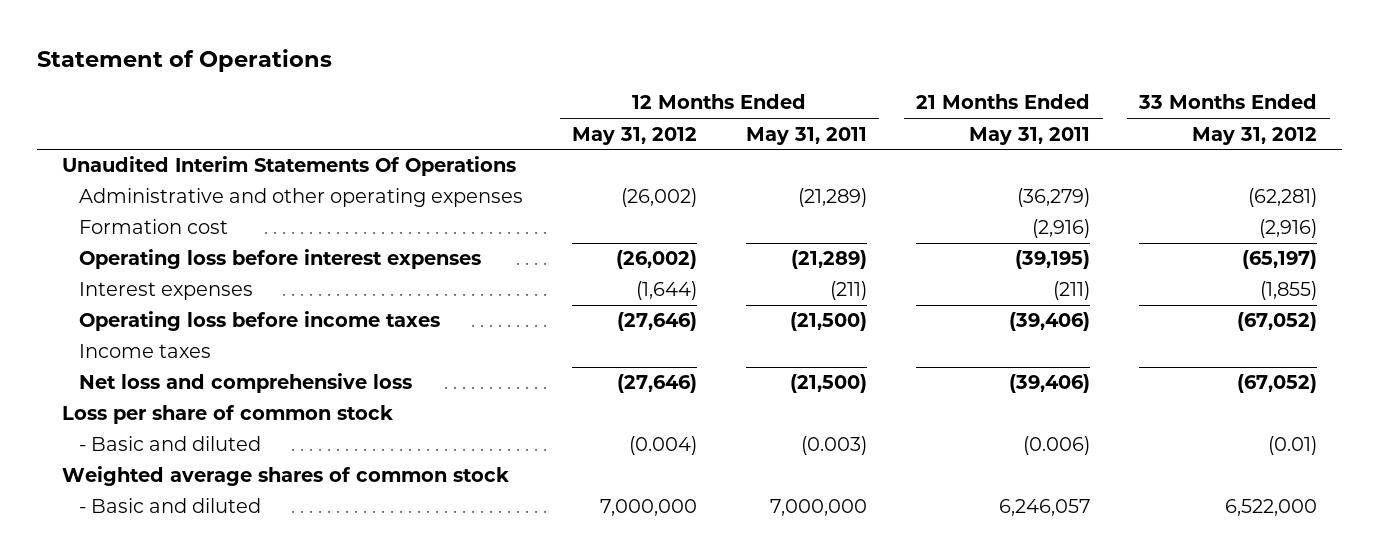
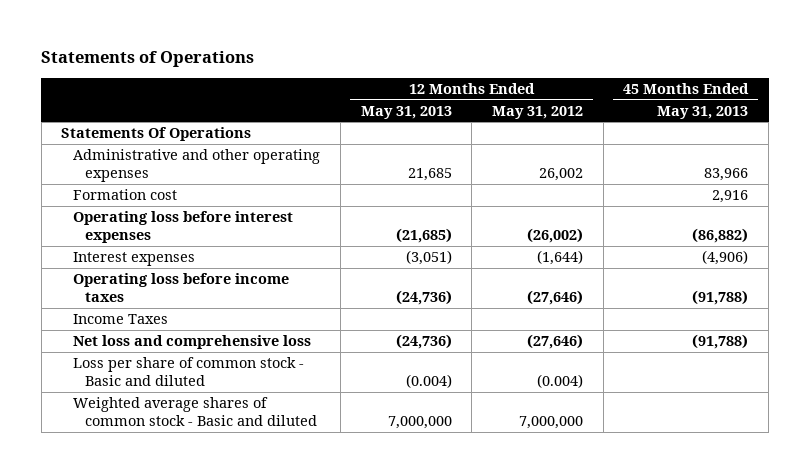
- Statement of Operations
+ Statements of Operations
- | 12 Months Ended May 31, 2012 | 12 Months Ended May 31, 2011 | 21 Months Ended May 31, 2011 | 33 Months Ended May 31, 2012
+ | 12 Months Ended May 31, 2013 | 12 Months Ended May 31, 2012 | 45 Months Ended May 31, 2013
- Unaudited Interim Statements Of Operations
- Administrative and other operating expenses | (26,002) | (21,289) | (36,279) | (62,281)
+ Statements Of Operations
+ Administrative and other operating expenses | 21,685 | 26,002 | 83,966
- Income taxes
+ Income Taxes
- Loss per share of common stock
- - Basic and diluted | (0.004) | (0.003) | (0.006) | (0.01)
- Weighted average shares of common stock
- - Basic and diluted | 7,000,000 | 7,000,000 | 6,246,057 | 6,522,000
+ Loss per share of common stock - Basic and diluted | (0.004) | (0.004) |
+ Weighted average shares of common stock - Basic and diluted | 7,000,000 | 7,000,000 |

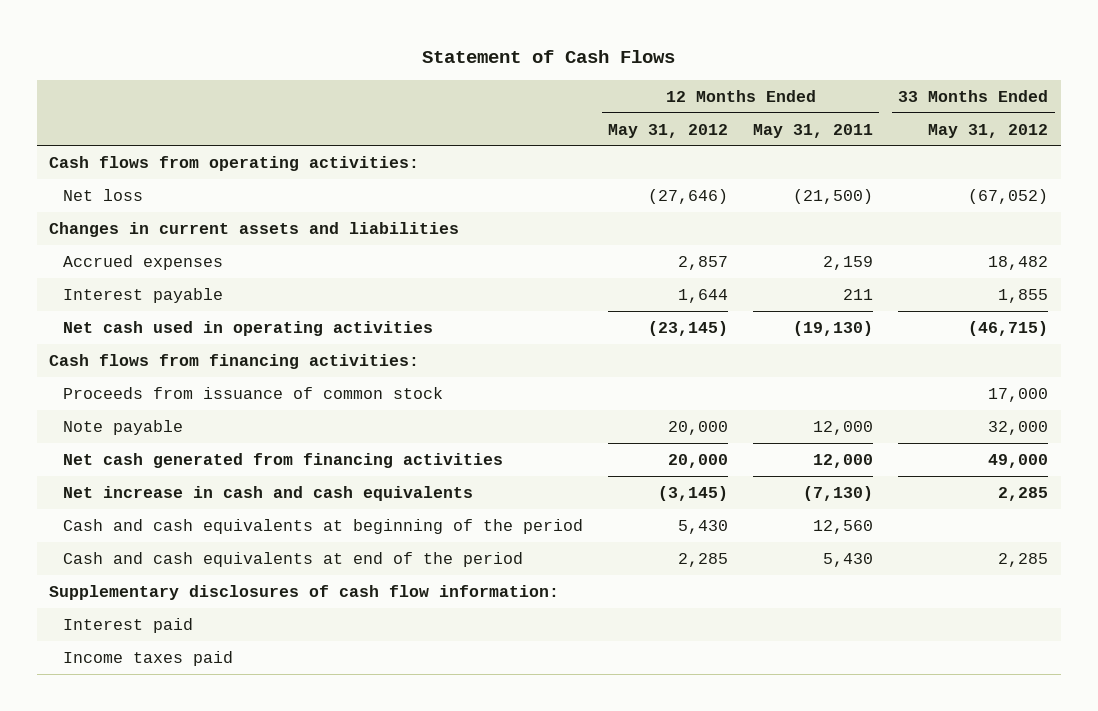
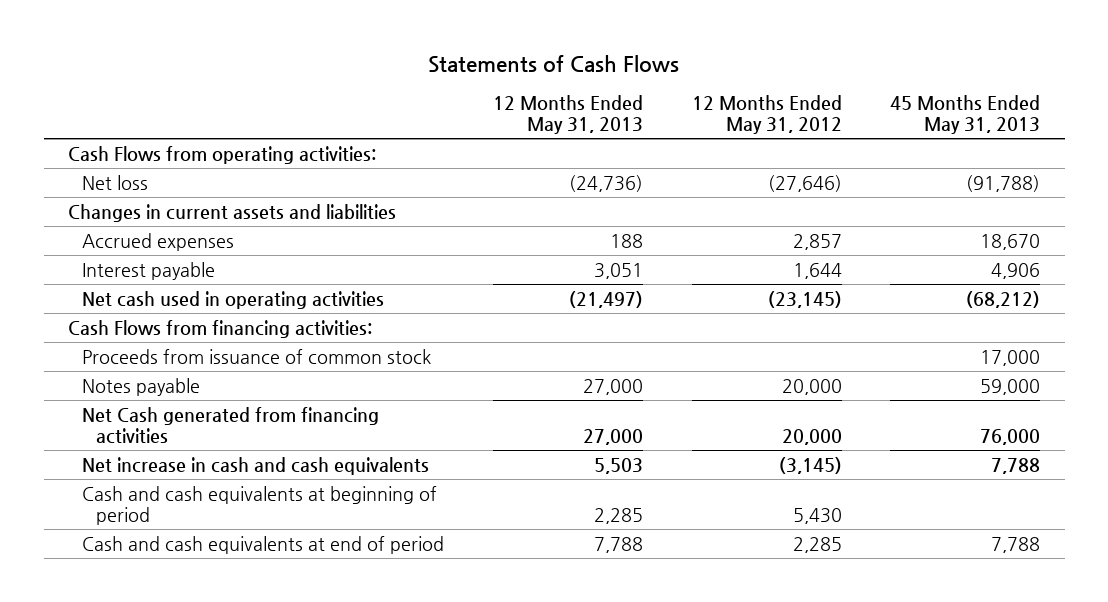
- Statement of Cash Flows
+ Statements of Cash Flows
- | 12 Months Ended May 31, 2012 | 12 Months Ended May 31, 2011 | 33 Months Ended May 31, 2012
+ | 12 Months Ended May 31, 2013 | 12 Months Ended May 31, 2012 | 45 Months Ended May 31, 2013
- Cash flows from operating activities:
+ Cash Flows from operating activities:
- Cash flows from financing activities:
+ Cash Flows from financing activities:
- Note payable | 20,000 | 12,000 | 32,000
- Net cash generated from financing activities | 20,000 | 12,000 | 49,000
+ Notes payable | 27,000 | 20,000 | 59,000
+ Net Cash generated from financing activities | 27,000 | 20,000 | 76,000
- Cash and cash equivalents at beginning of the period | 5,430 | 12,560 |
- Cash and cash equivalents at end of the period | 2,285 | 5,430 | 2,285
- Supplementary disclosures of cash flow information:
- Interest paid
- Income taxes paid
+ Cash and cash equivalents at beginning of period | 2,285 | 5,430 |
+ Cash and cash equivalents at end of period | 7,788 | 2,285 | 7,788

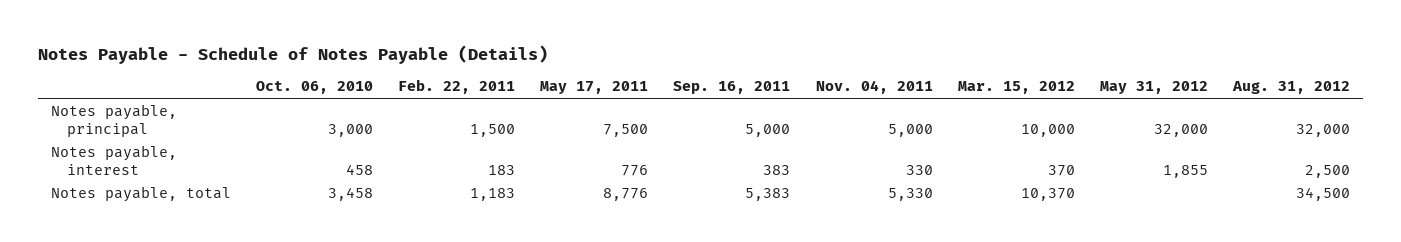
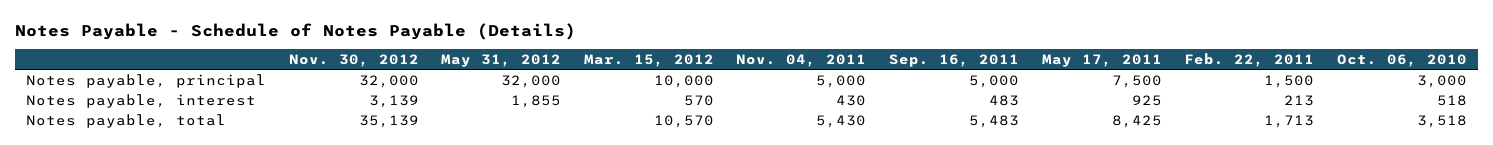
- | Oct. 06, 2010 | Feb. 22, 2011 | May 17, 2011 | Sep. 16, 2011 | Nov. 04, 2011 | Mar. 15, 2012 | May 31, 2012 | Aug. 31, 2012
+ | Nov. 30, 2012 | May 31, 2012 | Mar. 15, 2012 | Nov. 04, 2011 | Sep. 16, 2011 | May 17, 2011 | Feb. 22, 2011 | Oct. 06, 2010
- Notes payable, interest | 458 | 183 | 776 | 383 | 330 | 370 | 1,855 | 2,500
- Notes payable, total | 3,458 | 1,183 | 8,776 | 5,383 | 5,330 | 10,370 | | 34,500
+ Notes payable, interest | 3,139 | 1,855 | 570 | 430 | 483 | 925 | 213 | 518
+ Notes payable, total | 35,139 | | 10,570 | 5,430 | 5,483 | 8,425 | 1,713 | 3,518

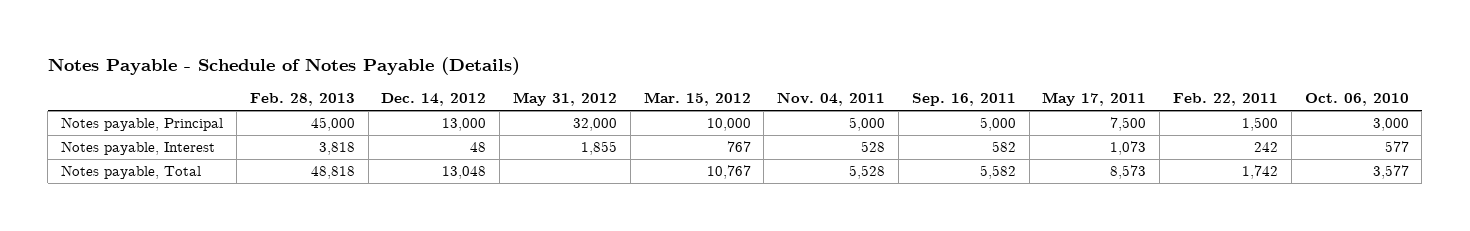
- | Nov. 30, 2012 | May 31, 2012 | Mar. 15, 2012 | Nov. 04, 2011 | Sep. 16, 2011 | May 17, 2011 | Feb. 22, 2011 | Oct. 06, 2010
+ | Feb. 28, 2013 | Dec. 14, 2012 | May 31, 2012 | Mar. 15, 2012 | Nov. 04, 2011 | Sep. 16, 2011 | May 17, 2011 | Feb. 22, 2011 | Oct. 06, 2010
- Notes payable, principal | 32,000 | 32,000 | 10,000 | 5,000 | 5,000 | 7,500 | 1,500 | 3,000
- Notes payable, interest | 3,139 | 1,855 | 570 | 430 | 483 | 925 | 213 | 518
- Notes payable, total | 35,139 | | 10,570 | 5,430 | 5,483 | 8,425 | 1,713 | 3,518
+ Notes payable, Principal | 45,000 | 13,000 | 32,000 | 10,000 | 5,000 | 5,000 | 7,500 | 1,500 | 3,000
+ Notes payable, Interest | 3,818 | 48 | 1,855 | 767 | 528 | 582 | 1,073 | 242 | 577
+ Notes payable, Total | 48,818 | 13,048 | | 10,767 | 5,528 | 5,582 | 8,573 | 1,742 | 3,577

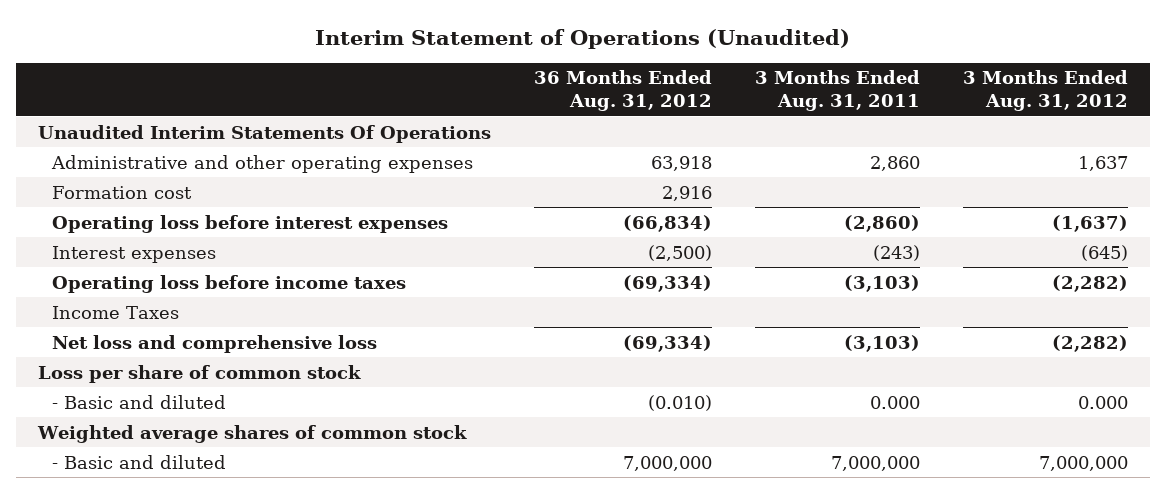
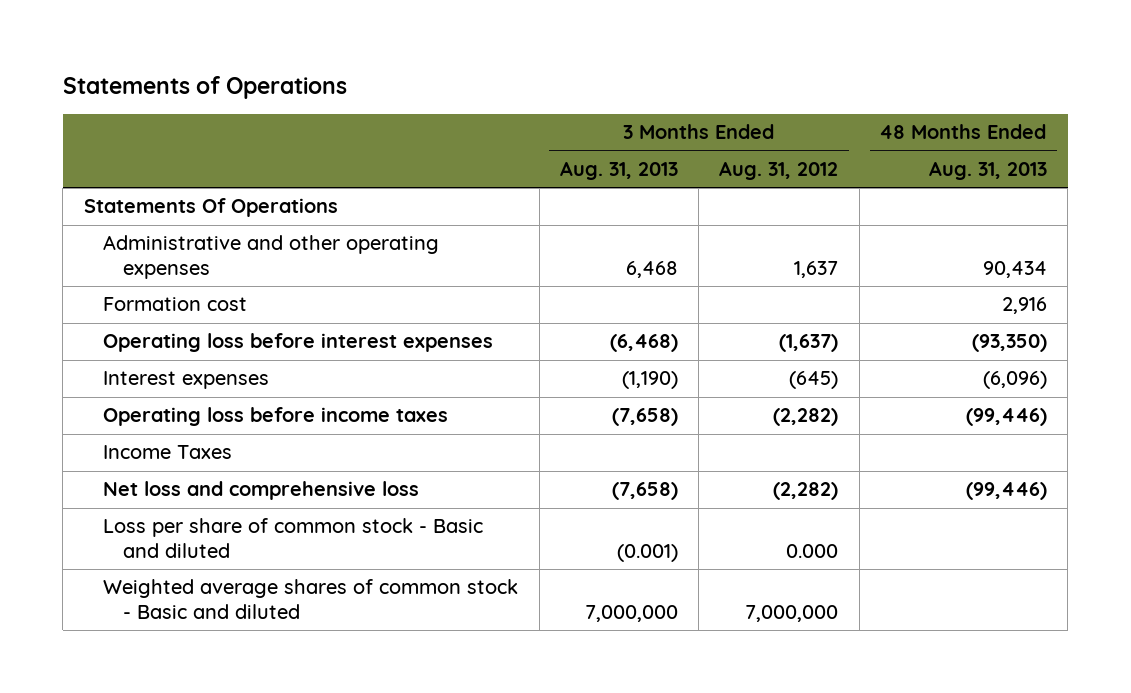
- Interim Statement of Operations (Unaudited)
+ Statements of Operations
- | 36 Months Ended Aug. 31, 2012 | 3 Months Ended Aug. 31, 2011 | 3 Months Ended Aug. 31, 2012
+ | 3 Months Ended Aug. 31, 2013 | 3 Months Ended Aug. 31, 2012 | 48 Months Ended Aug. 31, 2013
- Unaudited Interim Statements Of Operations
+ Statements Of Operations
- Loss per share of common stock
- - Basic and diluted | (0.010) | 0.000 | 0.000
- Weighted average shares of common stock
- - Basic and diluted | 7,000,000 | 7,000,000 | 7,000,000
+ Loss per share of common stock - Basic and diluted | (0.001) | 0.000 |
+ Weighted average shares of common stock - Basic and diluted | 7,000,000 | 7,000,000 |

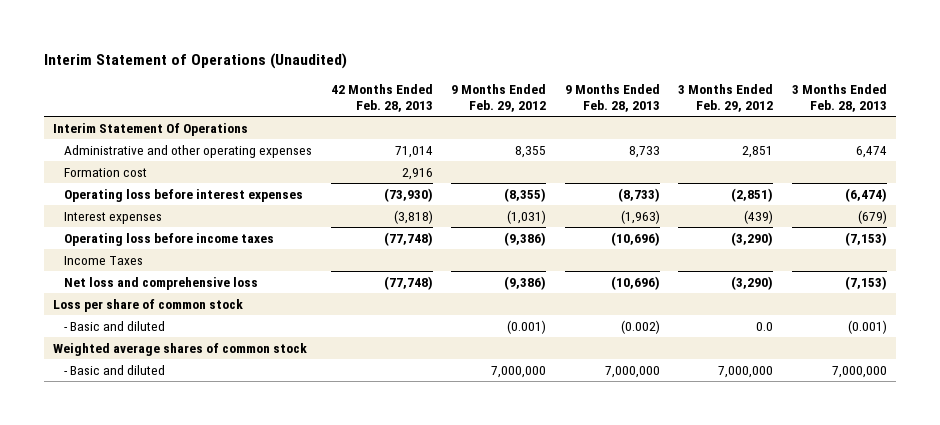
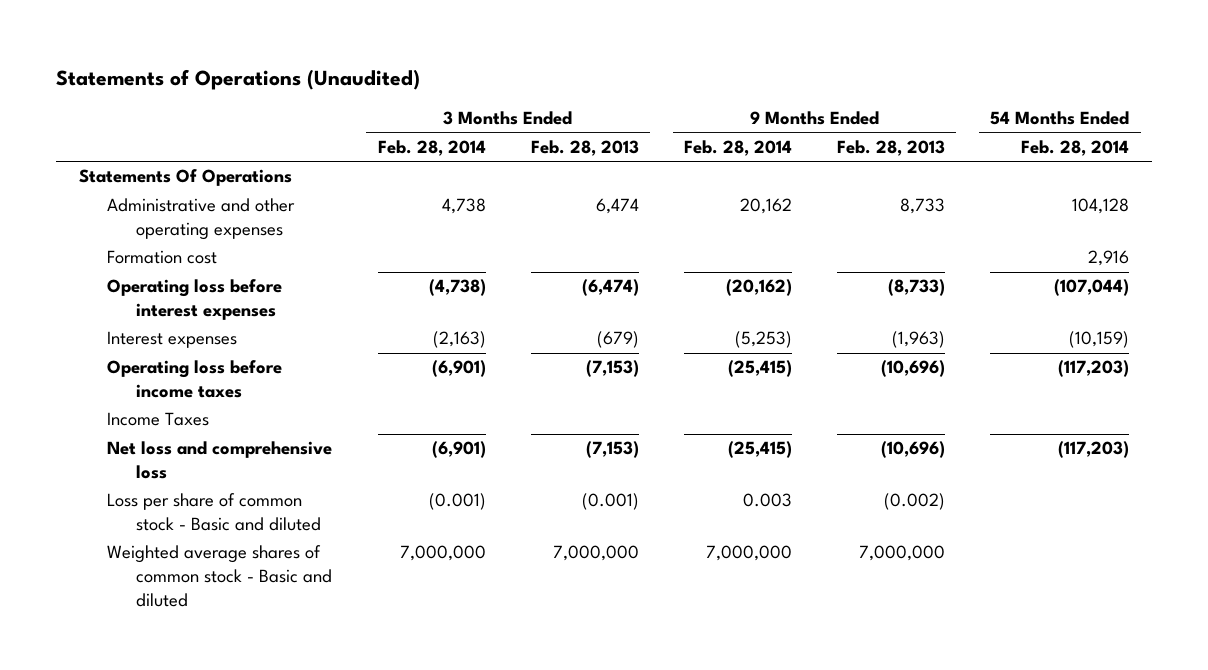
- Interim Statement of Operations (Unaudited)
+ Statements of Operations (Unaudited)
- | 42 Months Ended Feb. 28, 2013 | 9 Months Ended Feb. 29, 2012 | 9 Months Ended Feb. 28, 2013 | 3 Months Ended Feb. 29, 2012 | 3 Months Ended Feb. 28, 2013
+ | 3 Months Ended Feb. 28, 2014 | 3 Months Ended Feb. 28, 2013 | 9 Months Ended Feb. 28, 2014 | 9 Months Ended Feb. 28, 2013 | 54 Months Ended Feb. 28, 2014
- Interim Statement Of Operations
+ Statements Of Operations
- Loss per share of common stock
- - Basic and diluted | | (0.001) | (0.002) | 0.0 | (0.001)
- Weighted average shares of common stock
- - Basic and diluted | | 7,000,000 | 7,000,000 | 7,000,000 | 7,000,000
+ Loss per share of common stock - Basic and diluted | (0.001) | (0.001) | 0.003 | (0.002) |
+ Weighted average shares of common stock - Basic and diluted | 7,000,000 | 7,000,000 | 7,000,000 | 7,000,000 |

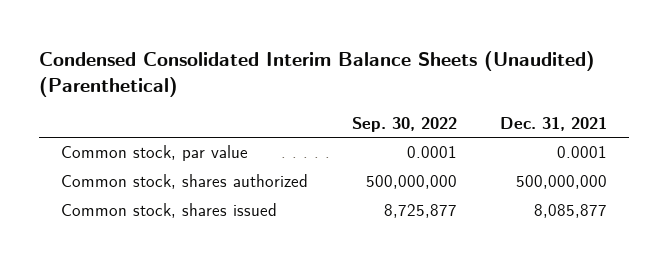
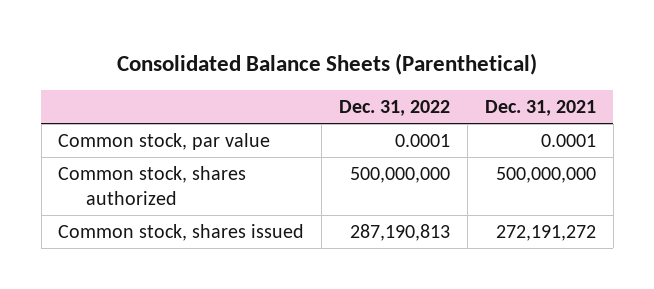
- Condensed Consolidated Interim Balance Sheets (Unaudited) (Parenthetical)
+ Consolidated Balance Sheets (Parenthetical)
- | Sep. 30, 2022 | Dec. 31, 2021
+ | Dec. 31, 2022 | Dec. 31, 2021
- Common stock, shares issued | 8,725,877 | 8,085,877
+ Common stock, shares issued | 287,190,813 | 272,191,272

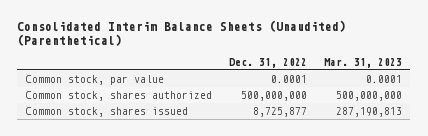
- Consolidated Balance Sheets (Parenthetical)
+ Consolidated Interim Balance Sheets (Unaudited) (Parenthetical)
- | Dec. 31, 2022 | Dec. 31, 2021
+ | Dec. 31, 2022 | Mar. 31, 2023
- Common stock, shares issued | 287,190,813 | 272,191,272
+ Common stock, shares issued | 8,725,877 | 287,190,813

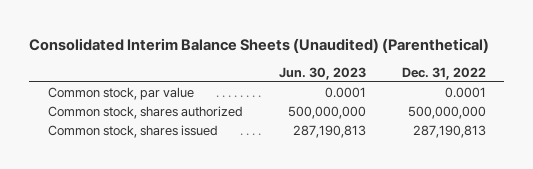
- | Dec. 31, 2022 | Mar. 31, 2023
+ | Jun. 30, 2023 | Dec. 31, 2022
- Common stock, shares issued | 8,725,877 | 287,190,813
+ Common stock, shares issued | 287,190,813 | 287,190,813

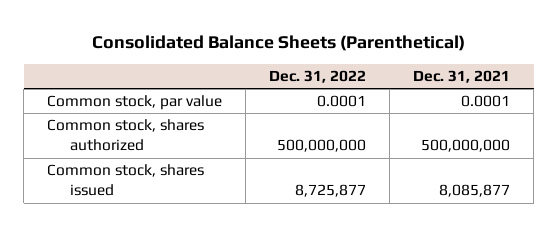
- Consolidated Interim Balance Sheets (Unaudited) (Parenthetical)
+ Consolidated Balance Sheets (Parenthetical)
- | Jun. 30, 2023 | Dec. 31, 2022
+ | Dec. 31, 2022 | Dec. 31, 2021
- Common stock, shares issued | 287,190,813 | 287,190,813
+ Common stock, shares issued | 8,725,877 | 8,085,877

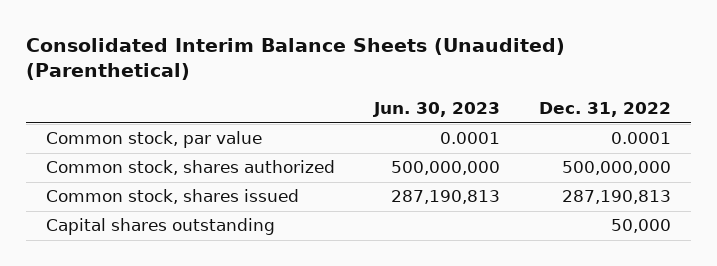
- Consolidated Balance Sheets (Parenthetical)
+ Consolidated Interim Balance Sheets (Unaudited) (Parenthetical)
- | Dec. 31, 2022 | Dec. 31, 2021
+ | Jun. 30, 2023 | Dec. 31, 2022
- Common stock, shares issued | 8,725,877 | 8,085,877
+ Common stock, shares issued | 287,190,813 | 287,190,813
+ Capital shares outstanding | | 50,000

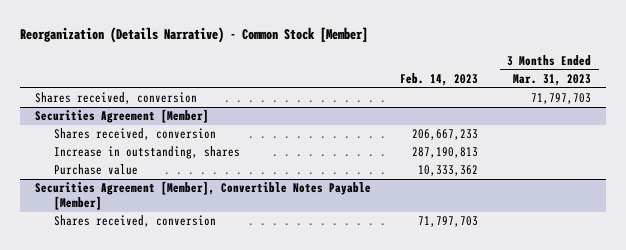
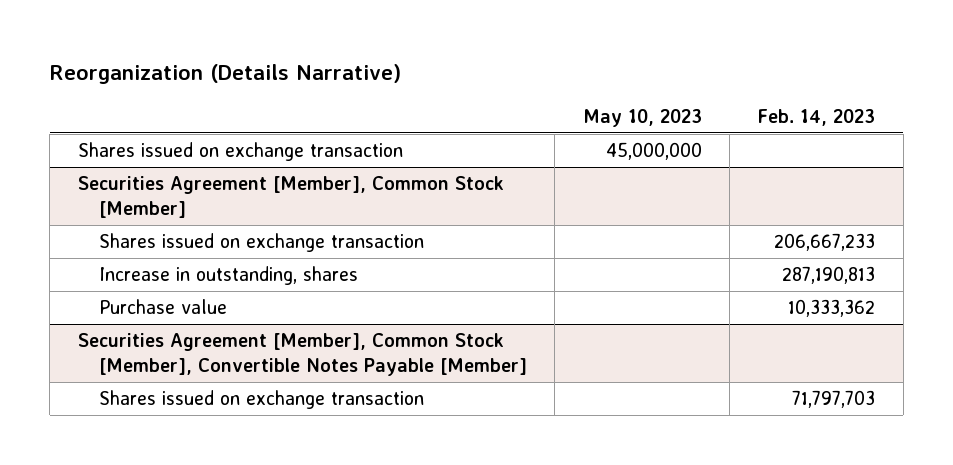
- Reorganization (Details Narrative) - Common Stock [Member]
+ Reorganization (Details Narrative)
- | Feb. 14, 2023 | 3 Months Ended Mar. 31, 2023
+ | May 10, 2023 | Feb. 14, 2023
- Shares received, conversion | | 71,797,703
- Securities Agreement [Member]
- Shares received, conversion | 206,667,233 |
+ Shares issued on exchange transaction | 45,000,000 |
+ Securities Agreement [Member], Common Stock [Member]
+ Shares issued on exchange transaction | | 206,667,233
- Securities Agreement [Member], Convertible Notes Payable [Member]
- Shares received, conversion | 71,797,703 |
+ Securities Agreement [Member], Common Stock [Member], Convertible Notes Payable [Member]
+ Shares issued on exchange transaction | | 71,797,703

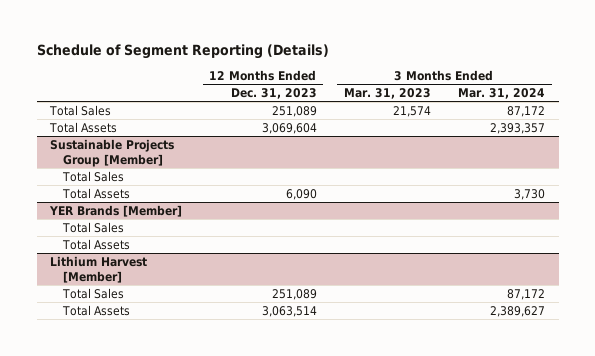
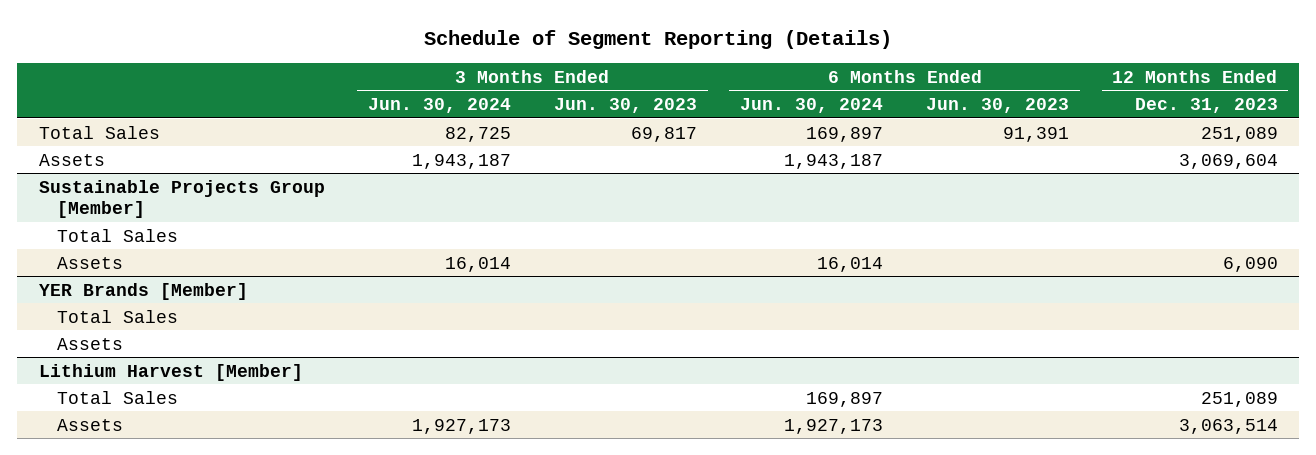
- | 12 Months Ended Dec. 31, 2023 | 3 Months Ended Mar. 31, 2023 | 3 Months Ended Mar. 31, 2024
+ | 3 Months Ended Jun. 30, 2024 | 3 Months Ended Jun. 30, 2023 | 6 Months Ended Jun. 30, 2024 | 6 Months Ended Jun. 30, 2023 | 12 Months Ended Dec. 31, 2023
- Total Assets | 3,069,604 | | 2,393,357
+ Assets | 1,943,187 | | 1,943,187 | | 3,069,604
@ Sustainable Projects Group [Member]
- Total Assets | 6,090 | | 3,730
+ Assets | 16,014 | | 16,014 | | 6,090
@ YER Brands [Member]
- Total Assets
+ Assets
@ Lithium Harvest [Member]
- Total Assets | 3,063,514 | | 2,389,627
+ Assets | 1,927,173 | | 1,927,173 | | 3,063,514

